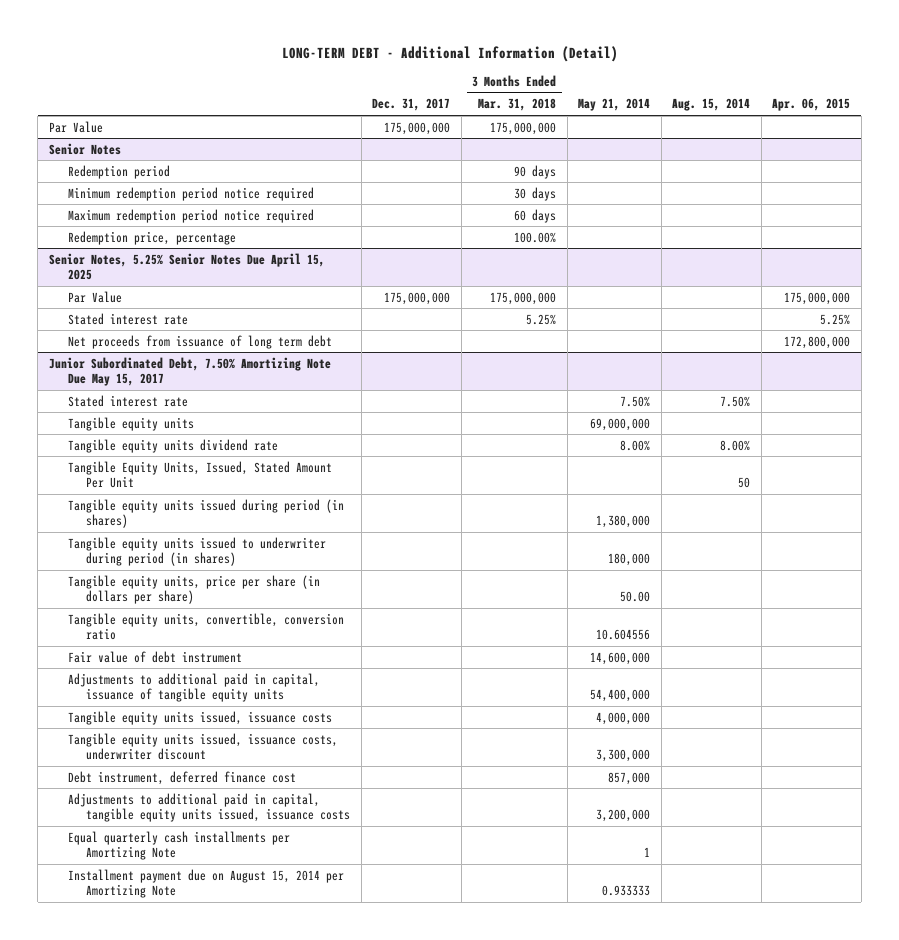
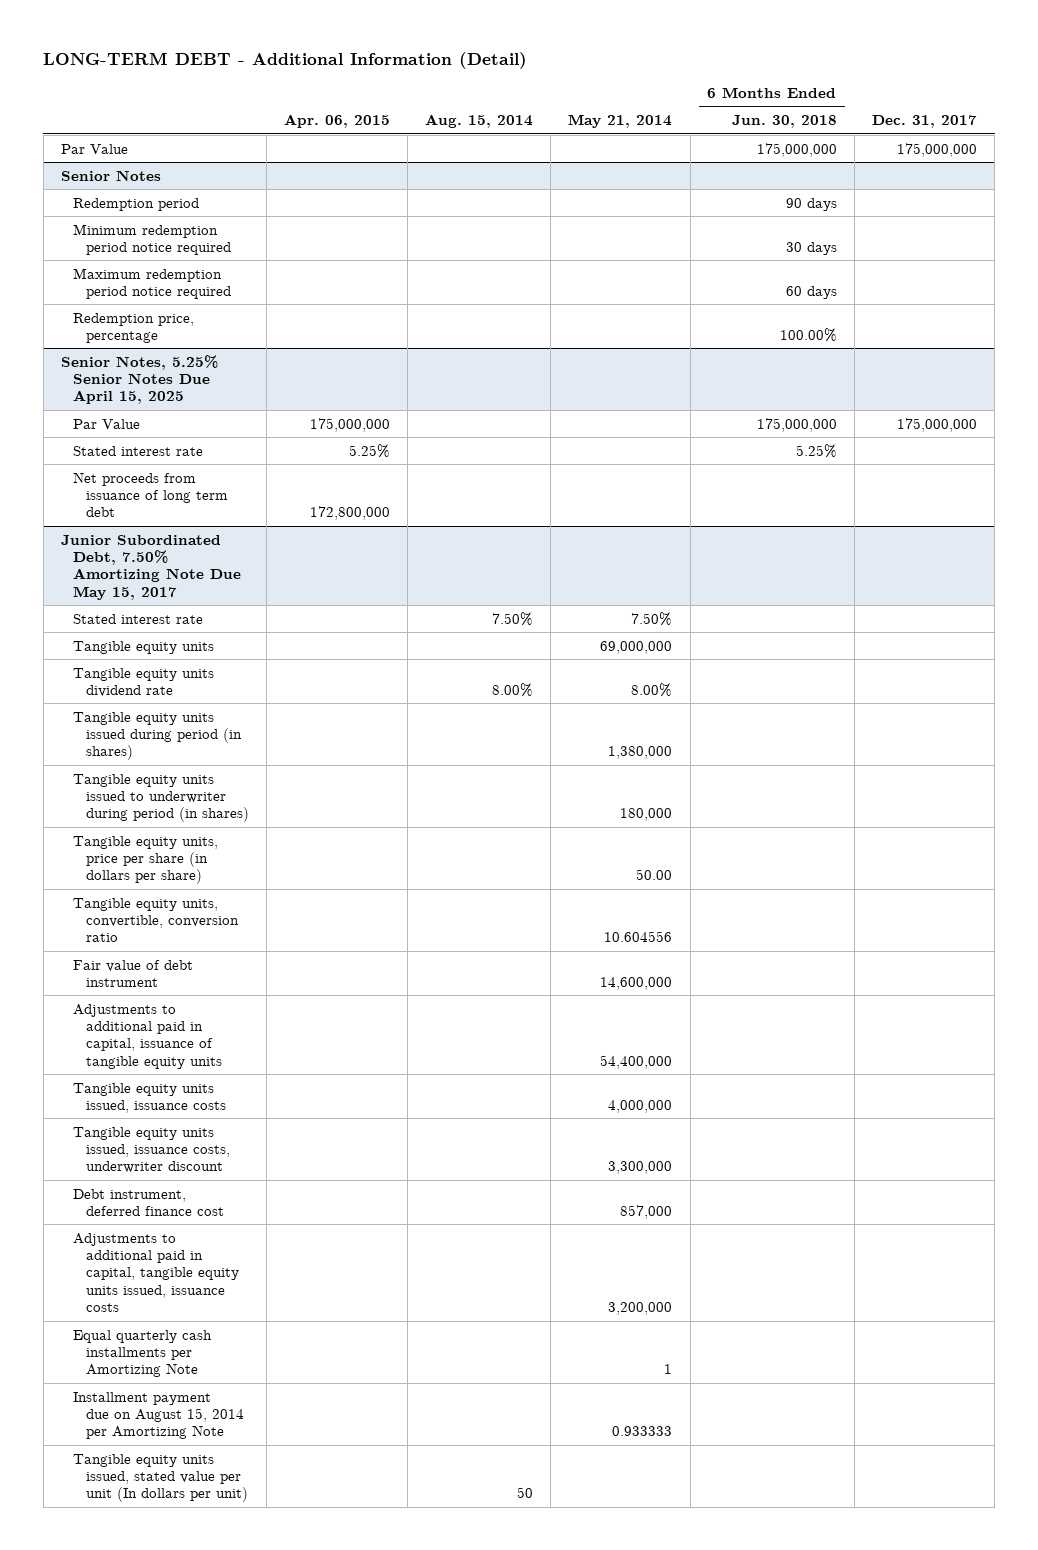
- | Dec. 31, 2017 | 3 Months Ended Mar. 31, 2018 | May 21, 2014 | Aug. 15, 2014 | Apr. 06, 2015
+ | Apr. 06, 2015 | Aug. 15, 2014 | May 21, 2014 | 6 Months Ended Jun. 30, 2018 | Dec. 31, 2017
@ Junior Subordinated Debt, 7.50% Amortizing Note Due May 15, 2017
- Tangible Equity Units, Issued, Stated Amount Per Unit | | | | 50 |
+ Tangible equity units issued, stated value per unit (In dollars per unit) | | 50 | | |

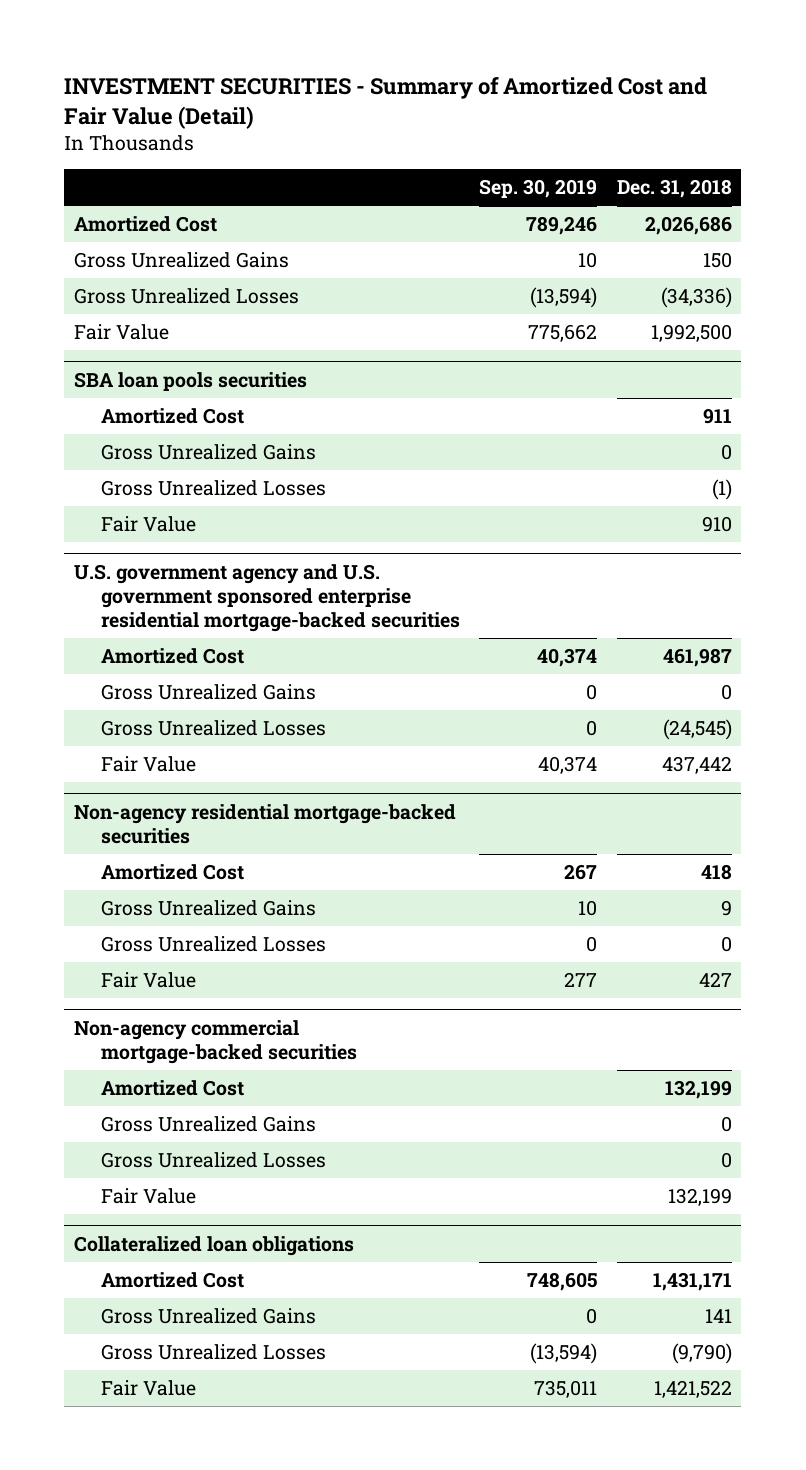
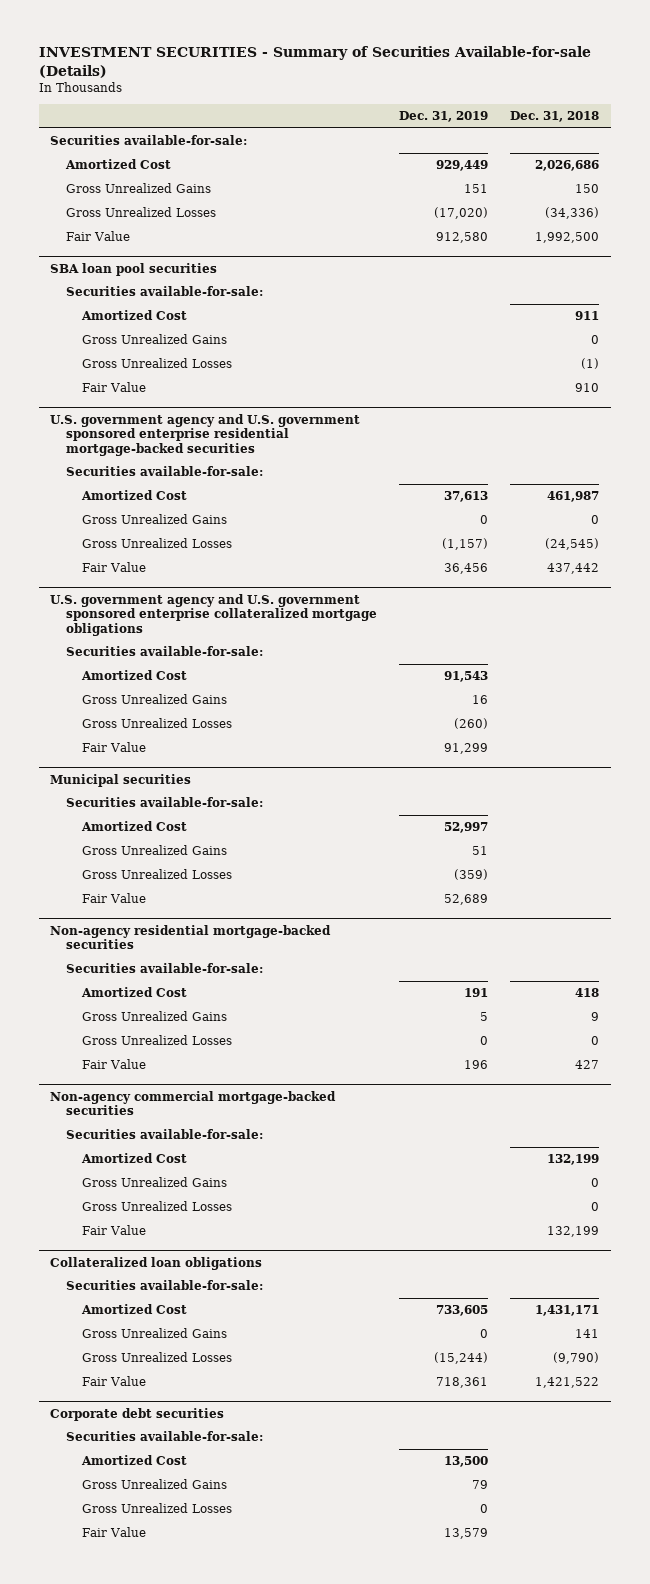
- INVESTMENT SECURITIES - Summary of Amortized Cost and Fair Value (Detail)
+ INVESTMENT SECURITIES - Summary of Securities Available-for-sale (Details)
- | Sep. 30, 2019 | Dec. 31, 2018
+ | Dec. 31, 2019 | Dec. 31, 2018
+ Securities available-for-sale:
- SBA loan pools securities
+ SBA loan pool securities
+ Securities available-for-sale:
@ U.S. government agency and U.S. government sponsored enterprise residential mortgage-backed securities
+ Securities available-for-sale:
+ U.S. government agency and U.S. government sponsored enterprise collateralized mortgage obligations
+ Securities available-for-sale:
+ Amortized Cost | 91,543 |
+ Gross Unrealized Gains | 16 |
+ Gross Unrealized Losses | (260) |
+ Fair Value | 91,299 |
+ Municipal securities
+ Securities available-for-sale:
+ Amortized Cost | 52,997 |
+ Gross Unrealized Gains | 51 |
+ Gross Unrealized Losses | (359) |
+ Fair Value | 52,689 |
@ Non-agency residential mortgage-backed securities
+ Securities available-for-sale:
@ Non-agency commercial mortgage-backed securities
+ Securities available-for-sale:
@ Collateralized loan obligations
+ Securities available-for-sale:
+ Corporate debt securities
+ Securities available-for-sale:
+ Amortized Cost | 13,500 |
+ Gross Unrealized Gains | 79 |
+ Gross Unrealized Losses | 0 |
+ Fair Value | 13,579 |

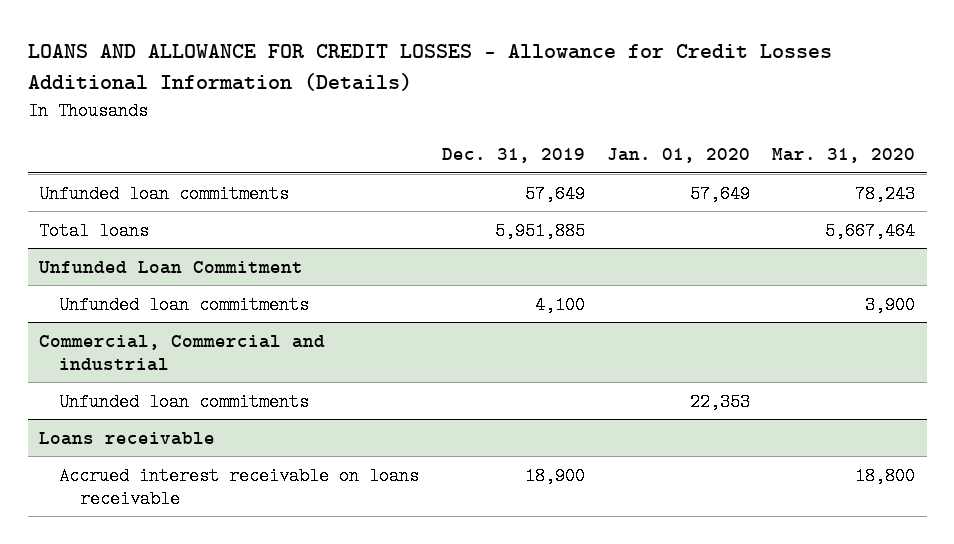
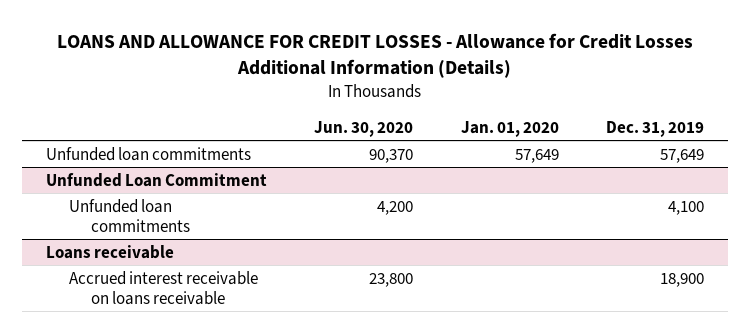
- | Dec. 31, 2019 | Jan. 01, 2020 | Mar. 31, 2020
+ | Jun. 30, 2020 | Jan. 01, 2020 | Dec. 31, 2019
- Total loans | 5,951,885 | | 5,667,464
- Commercial, Commercial and industrial
- Unfunded loan commitments | | 22,353 |

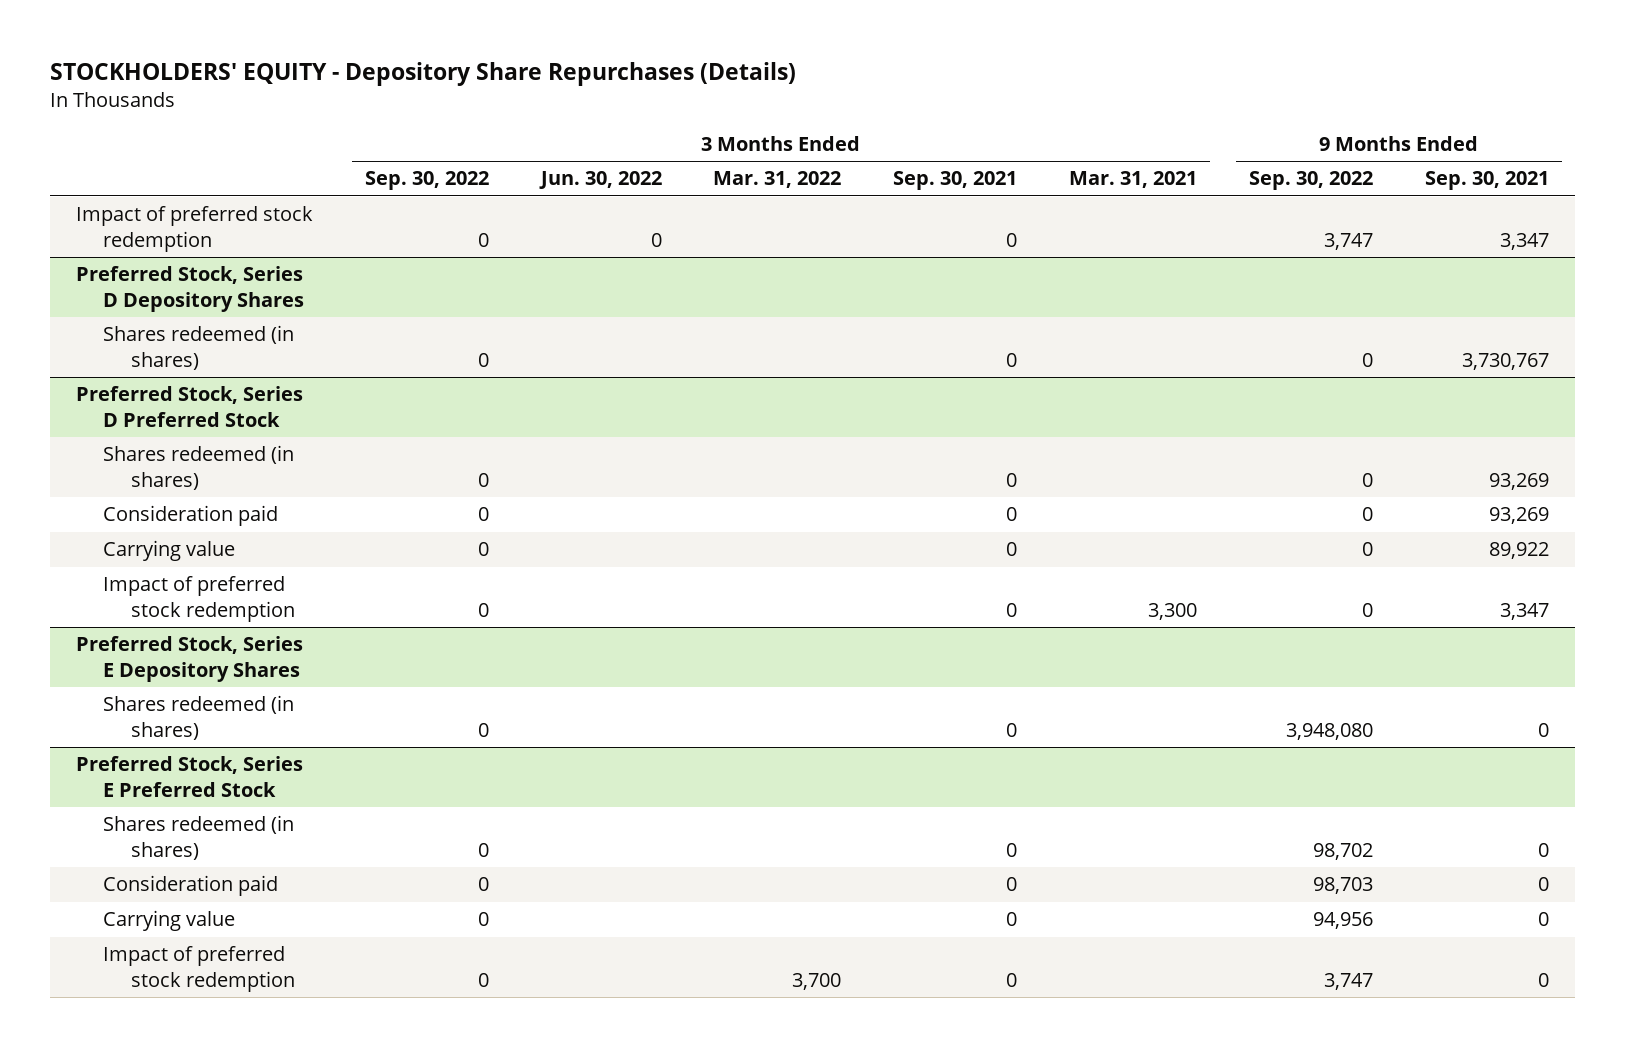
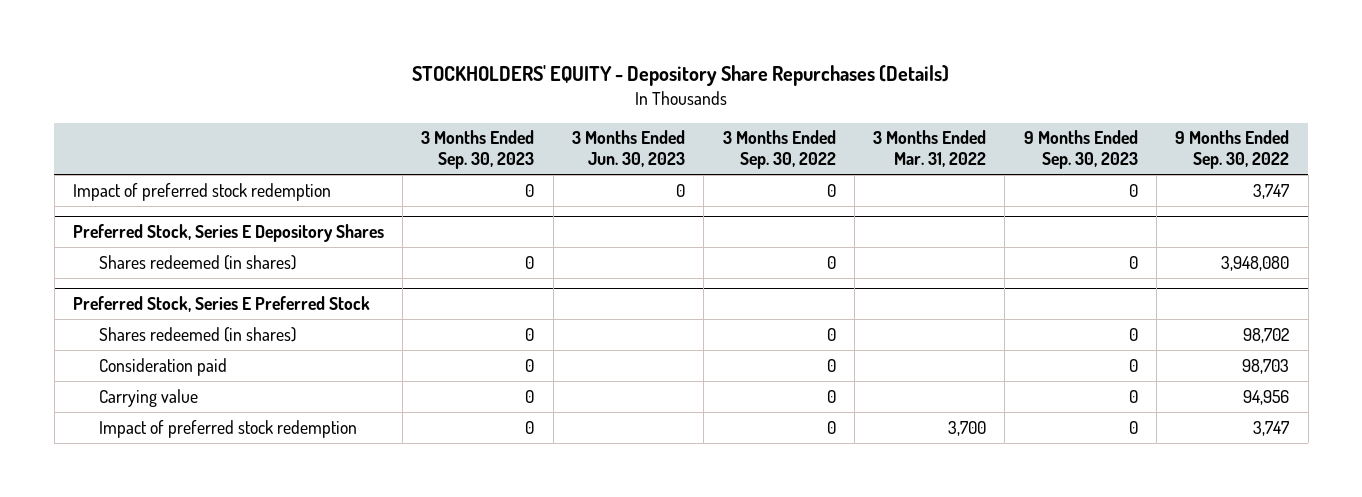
- | 3 Months Ended Sep. 30, 2022 | 3 Months Ended Jun. 30, 2022 | 3 Months Ended Mar. 31, 2022 | 3 Months Ended Sep. 30, 2021 | 3 Months Ended Mar. 31, 2021 | 9 Months Ended Sep. 30, 2022 | 9 Months Ended Sep. 30, 2021
+ | 3 Months Ended Sep. 30, 2023 | 3 Months Ended Jun. 30, 2023 | 3 Months Ended Sep. 30, 2022 | 3 Months Ended Mar. 31, 2022 | 9 Months Ended Sep. 30, 2023 | 9 Months Ended Sep. 30, 2022
- Preferred Stock, Series D Depository Shares
- Shares redeemed (in shares) | 0 | | | 0 | | 0 | 3,730,767
- Preferred Stock, Series D Preferred Stock
- Shares redeemed (in shares) | 0 | | | 0 | | 0 | 93,269
- Consideration paid | 0 | | | 0 | | 0 | 93,269
- Carrying value | 0 | | | 0 | | 0 | 89,922
- Impact of preferred stock redemption | 0 | | | 0 | 3,300 | 0 | 3,347

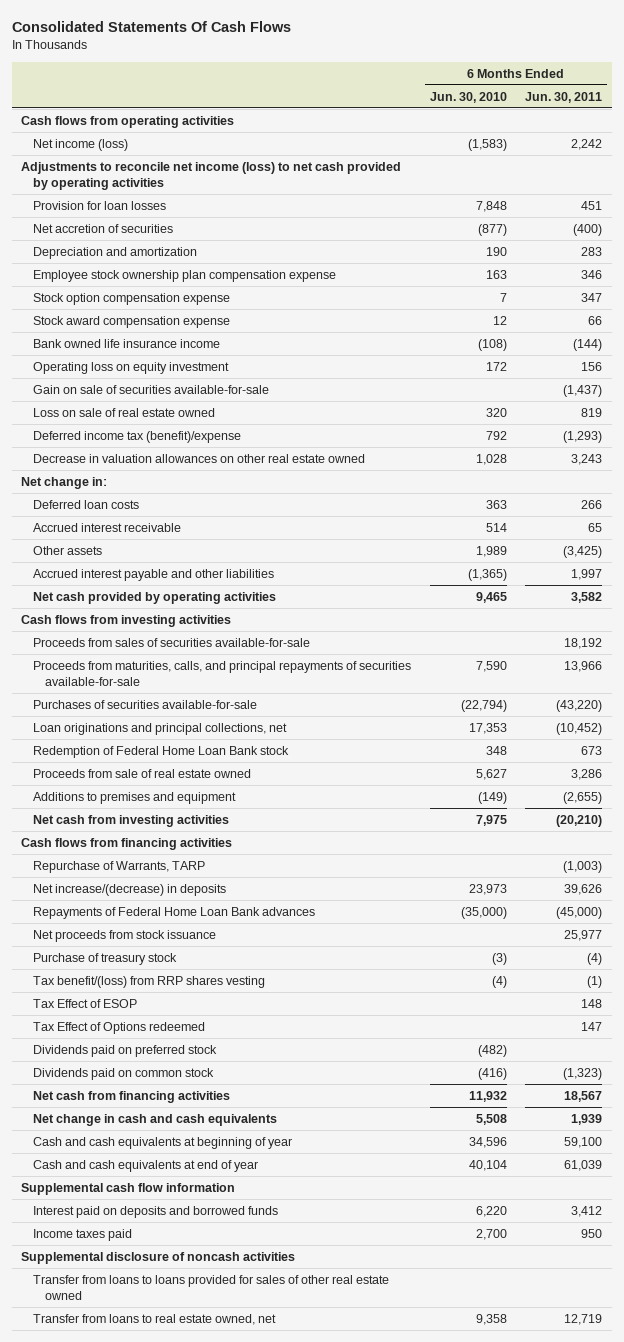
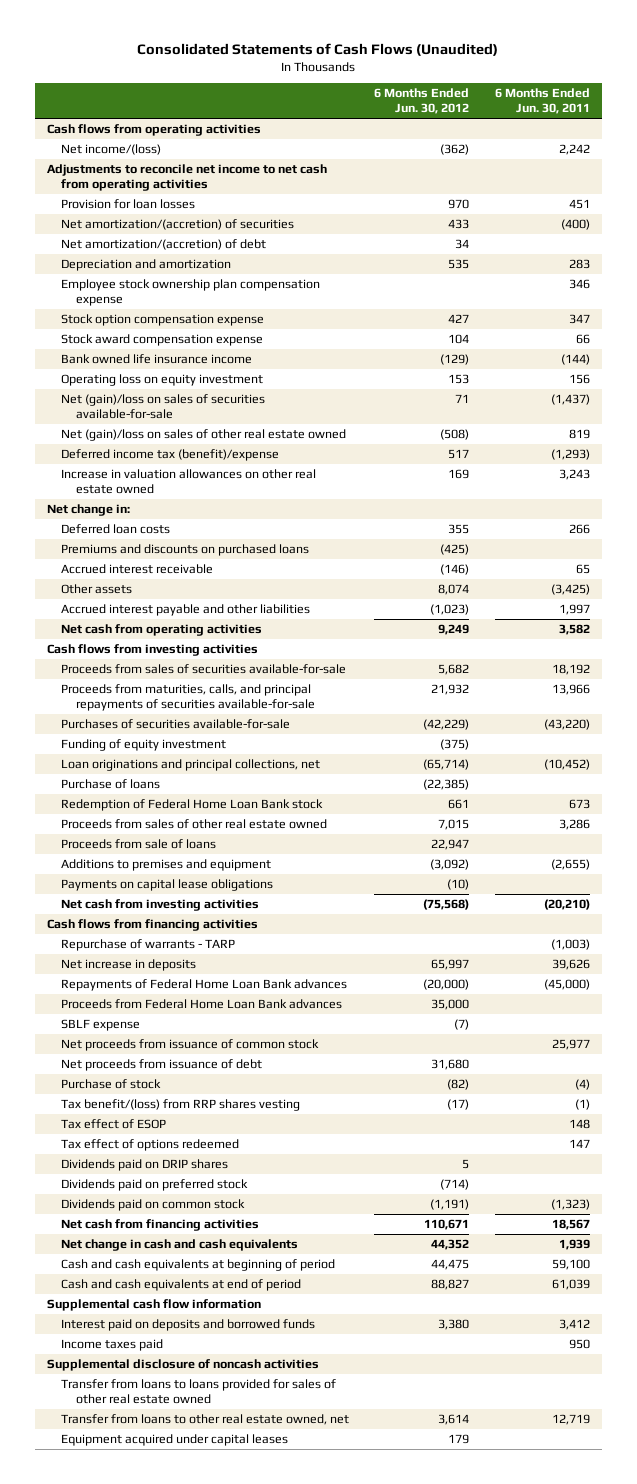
- Consolidated Statements Of Cash Flows
+ Consolidated Statements of Cash Flows (Unaudited)
- | 6 Months Ended Jun. 30, 2010 | 6 Months Ended Jun. 30, 2011
+ | 6 Months Ended Jun. 30, 2012 | 6 Months Ended Jun. 30, 2011
- Net income (loss) | (1,583) | 2,242
- Adjustments to reconcile net income (loss) to net cash provided by operating activities
+ Net income/(loss) | (362) | 2,242
+ Adjustments to reconcile net income to net cash from operating activities
- Net accretion of securities | (877) | (400)
+ Net amortization/(accretion) of securities | 433 | (400)
+ Net amortization/(accretion) of debt | 34 |
- Gain on sale of securities available-for-sale | | (1,437)
- Loss on sale of real estate owned | 320 | 819
+ Net (gain)/loss on sales of securities available-for-sale | 71 | (1,437)
+ Net (gain)/loss on sales of other real estate owned | (508) | 819
- Decrease in valuation allowances on other real estate owned | 1,028 | 3,243
+ Increase in valuation allowances on other real estate owned | 169 | 3,243
+ Premiums and discounts on purchased loans | (425) |
- Net cash provided by operating activities | 9,465 | 3,582
+ Net cash from operating activities | 9,249 | 3,582
+ Funding of equity investment | (375) |
+ Purchase of loans | (22,385) |
- Proceeds from sale of real estate owned | 5,627 | 3,286
+ Proceeds from sales of other real estate owned | 7,015 | 3,286
+ Proceeds from sale of loans | 22,947 |
+ Payments on capital lease obligations | (10) |
- Repurchase of Warrants, TARP | | (1,003)
- Net increase/(decrease) in deposits | 23,973 | 39,626
+ Repurchase of warrants - TARP | | (1,003)
+ Net increase in deposits | 65,997 | 39,626
- Net proceeds from stock issuance | | 25,977
- Purchase of treasury stock | (3) | (4)
+ Proceeds from Federal Home Loan Bank advances | 35,000 |
+ SBLF expense | (7) |
+ Net proceeds from issuance of common stock | | 25,977
+ Net proceeds from issuance of debt | 31,680 |
+ Purchase of stock | (82) | (4)
- Tax Effect of ESOP | | 148
- Tax Effect of Options redeemed | | 147
+ Tax effect of ESOP | | 148
+ Tax effect of options redeemed | | 147
+ Dividends paid on DRIP shares | 5 |
- Cash and cash equivalents at beginning of year | 34,596 | 59,100
- Cash and cash equivalents at end of year | 40,104 | 61,039
+ Cash and cash equivalents at beginning of period | 44,475 | 59,100
+ Cash and cash equivalents at end of period | 88,827 | 61,039
- Transfer from loans to real estate owned, net | 9,358 | 12,719
+ Transfer from loans to other real estate owned, net | 3,614 | 12,719
+ Equipment acquired under capital leases | 179 |

